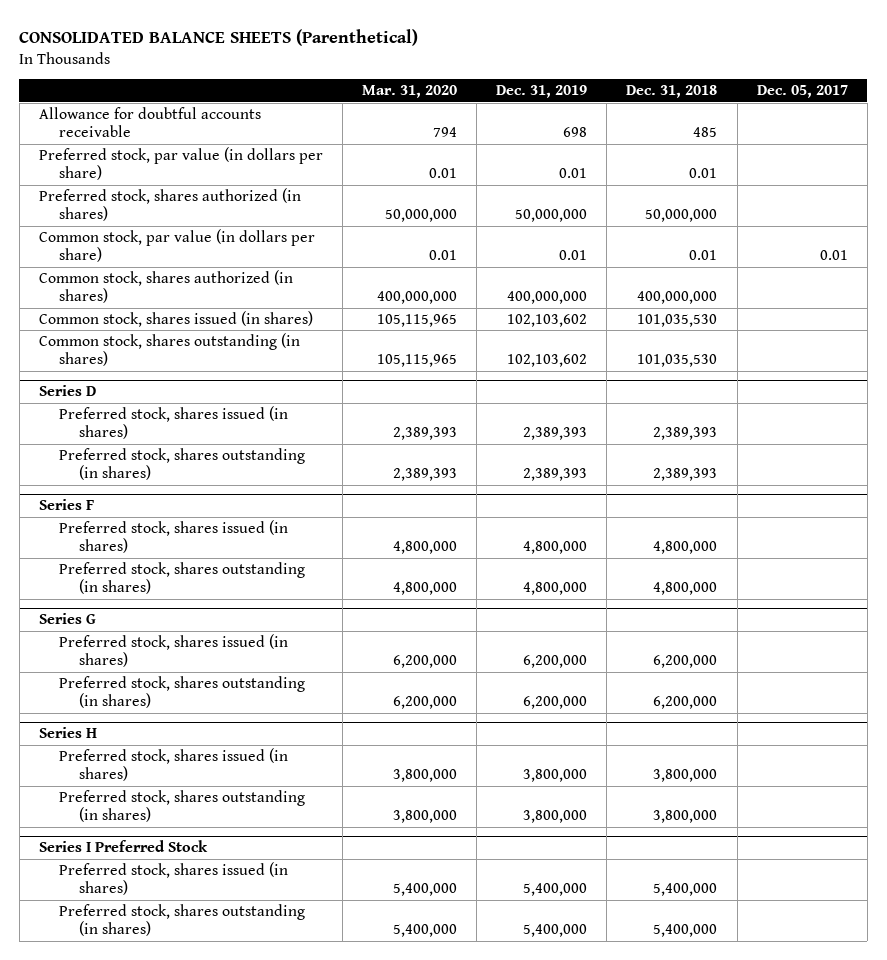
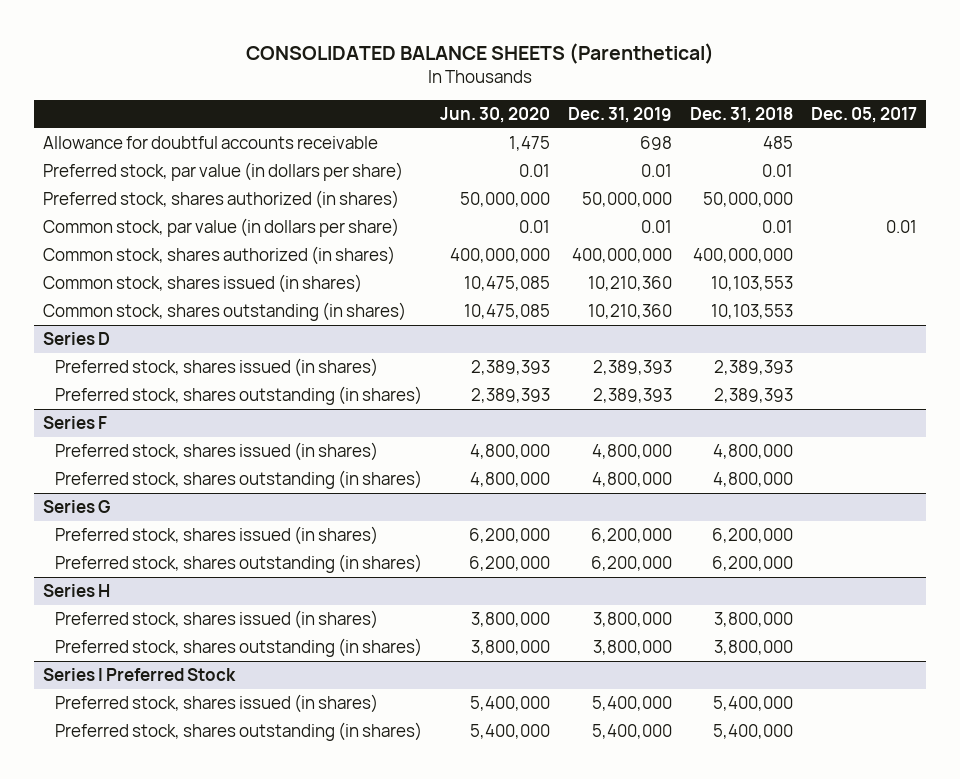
- | Mar. 31, 2020 | Dec. 31, 2019 | Dec. 31, 2018 | Dec. 05, 2017
+ | Jun. 30, 2020 | Dec. 31, 2019 | Dec. 31, 2018 | Dec. 05, 2017
- Common stock, shares issued (in shares) | 105,115,965 | 102,103,602 | 101,035,530 |
- Common stock, shares outstanding (in shares) | 105,115,965 | 102,103,602 | 101,035,530 |
+ Common stock, shares issued (in shares) | 10,475,085 | 10,210,360 | 10,103,553 |
+ Common stock, shares outstanding (in shares) | 10,475,085 | 10,210,360 | 10,103,553 |

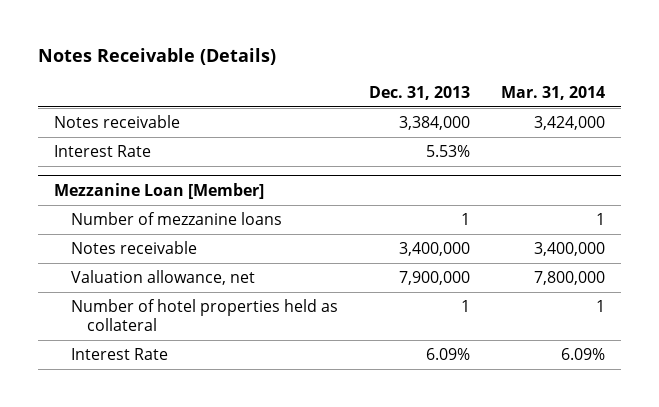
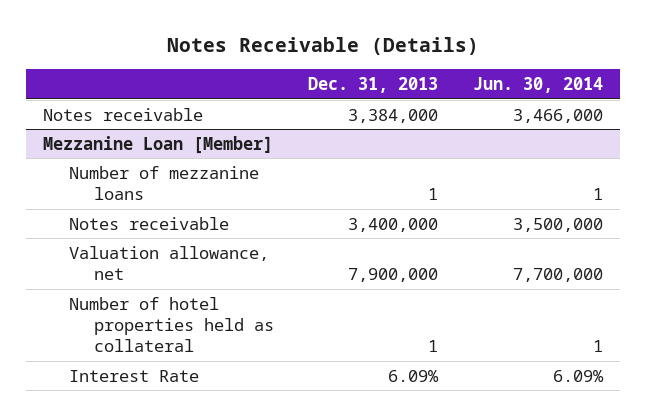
- | Dec. 31, 2013 | Mar. 31, 2014
+ | Dec. 31, 2013 | Jun. 30, 2014
- Interest Rate | 5.53% |

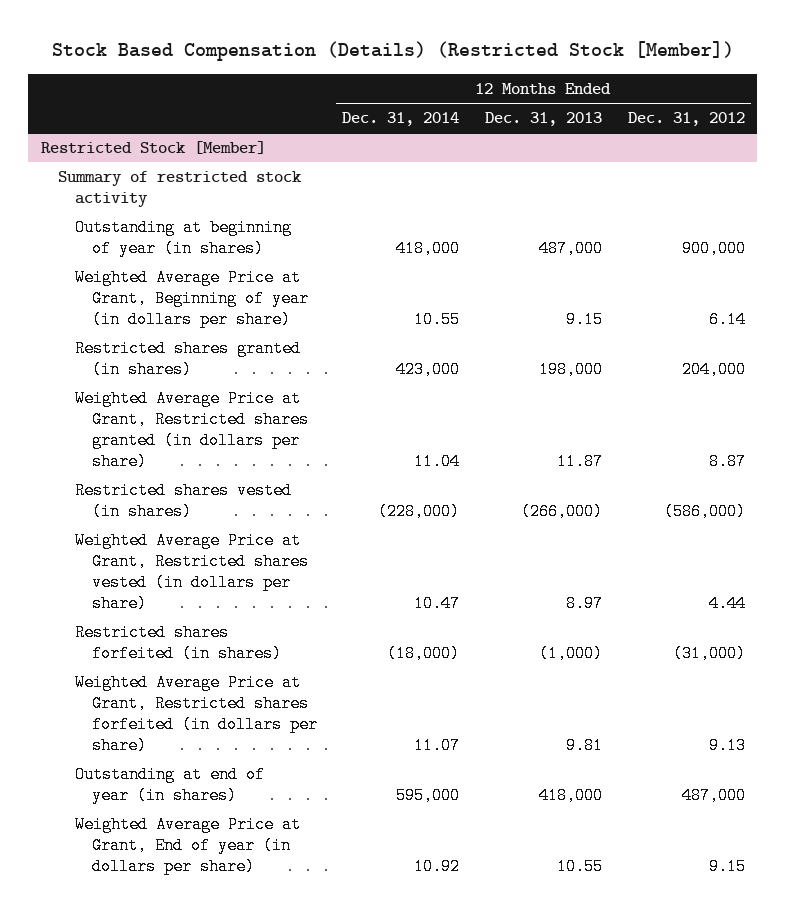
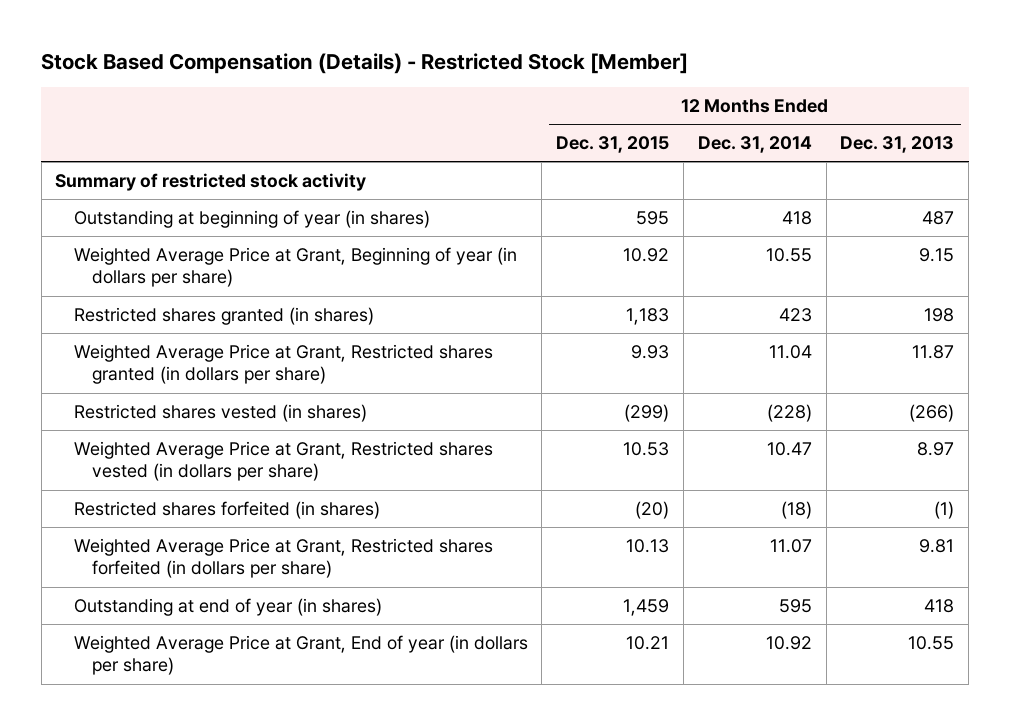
- Stock Based Compensation (Details) (Restricted Stock [Member])
+ Stock Based Compensation (Details) - Restricted Stock [Member]
- | 12 Months Ended Dec. 31, 2014 | 12 Months Ended Dec. 31, 2013 | 12 Months Ended Dec. 31, 2012
+ | 12 Months Ended Dec. 31, 2015 | 12 Months Ended Dec. 31, 2014 | 12 Months Ended Dec. 31, 2013
- Restricted Stock [Member]
- Outstanding at beginning of year (in shares) | 418,000 | 487,000 | 900,000
+ Outstanding at beginning of year (in shares) | 595 | 418 | 487
- Restricted shares granted (in shares) | 423,000 | 198,000 | 204,000
+ Restricted shares granted (in shares) | 1,183 | 423 | 198
- Restricted shares vested (in shares) | (228,000) | (266,000) | (586,000)
+ Restricted shares vested (in shares) | (299) | (228) | (266)
- Restricted shares forfeited (in shares) | (18,000) | (1,000) | (31,000)
+ Restricted shares forfeited (in shares) | (20) | (18) | (1)
- Outstanding at end of year (in shares) | 595,000 | 418,000 | 487,000
+ Outstanding at end of year (in shares) | 1,459 | 595 | 418

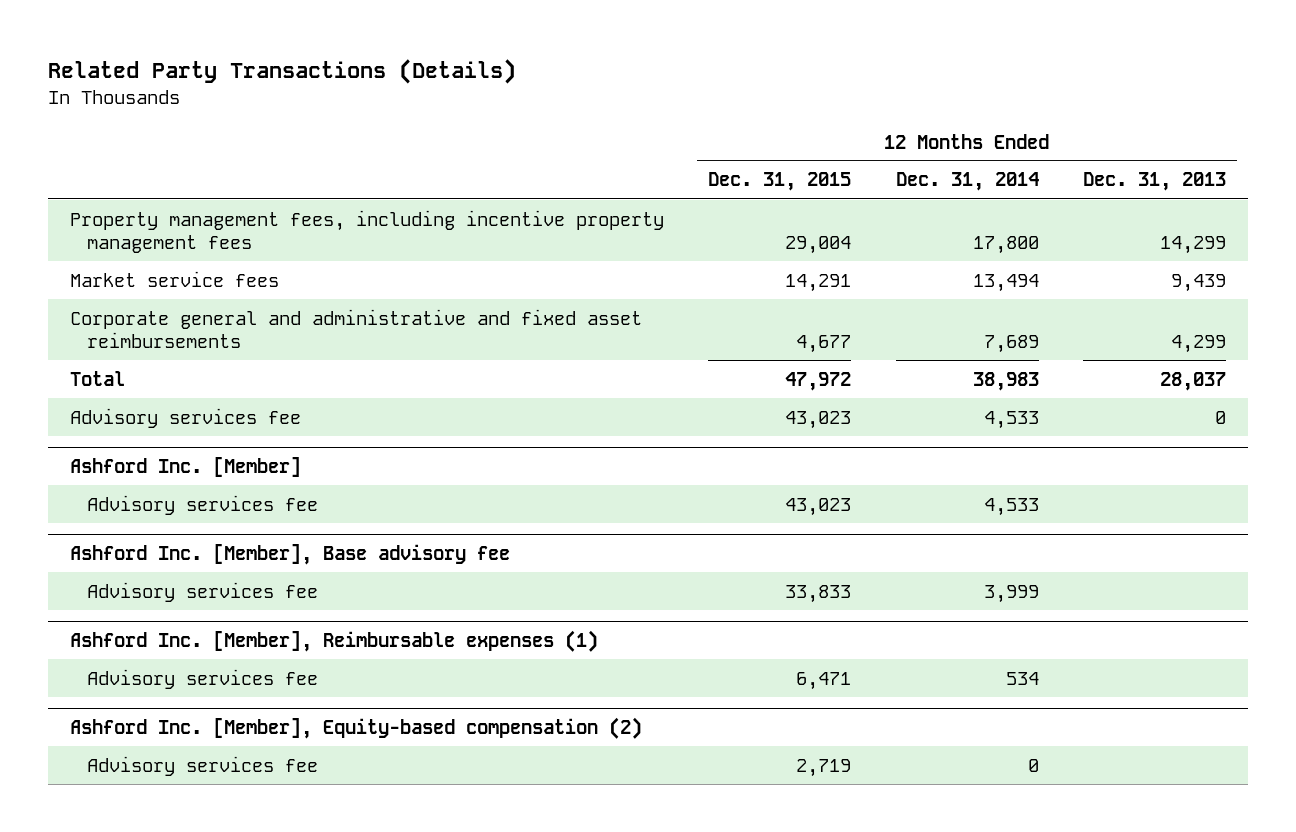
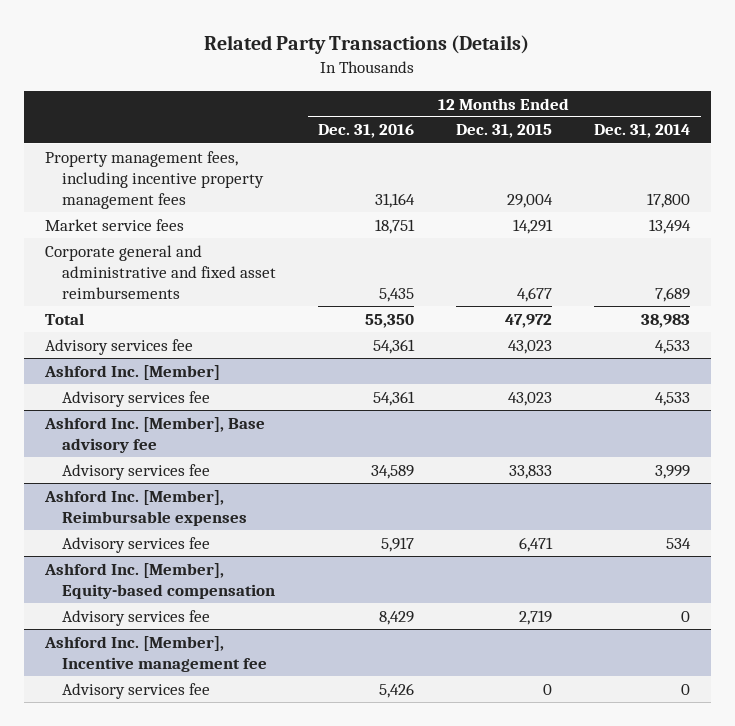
- | 12 Months Ended Dec. 31, 2015 | 12 Months Ended Dec. 31, 2014 | 12 Months Ended Dec. 31, 2013
+ | 12 Months Ended Dec. 31, 2016 | 12 Months Ended Dec. 31, 2015 | 12 Months Ended Dec. 31, 2014
- Ashford Inc. [Member], Reimbursable expenses (1)
+ Ashford Inc. [Member], Reimbursable expenses
- Ashford Inc. [Member], Equity-based compensation (2)
+ Ashford Inc. [Member], Equity-based compensation
+ Ashford Inc. [Member], Incentive management fee
+ Advisory services fee | 5,426 | 0 | 0

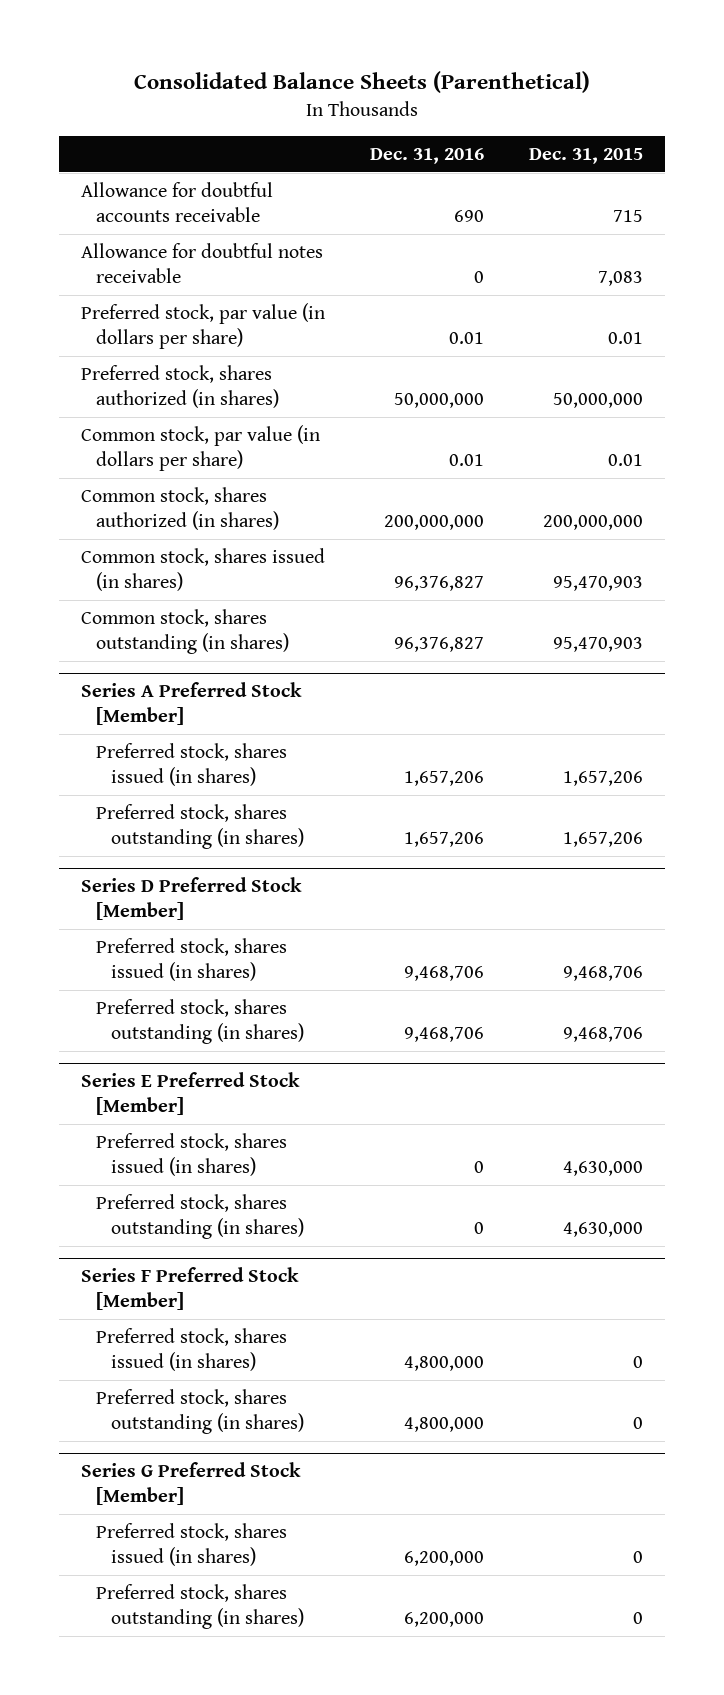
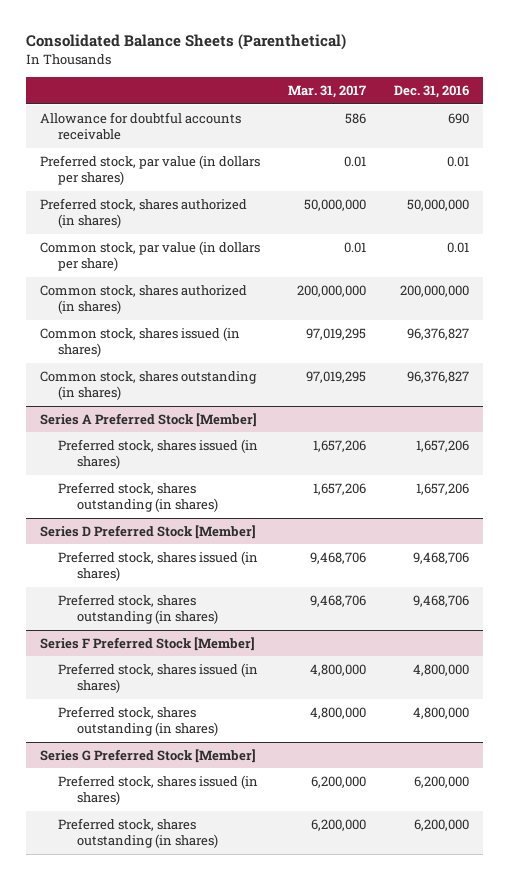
- | Dec. 31, 2016 | Dec. 31, 2015
+ | Mar. 31, 2017 | Dec. 31, 2016
- Allowance for doubtful notes receivable | 0 | 7,083
- Preferred stock, par value (in dollars per share) | 0.01 | 0.01
+ Preferred stock, par value (in dollars per shares) | 0.01 | 0.01
- Series E Preferred Stock [Member]
- Preferred stock, shares issued (in shares) | 0 | 4,630,000
- Preferred stock, shares outstanding (in shares) | 0 | 4,630,000

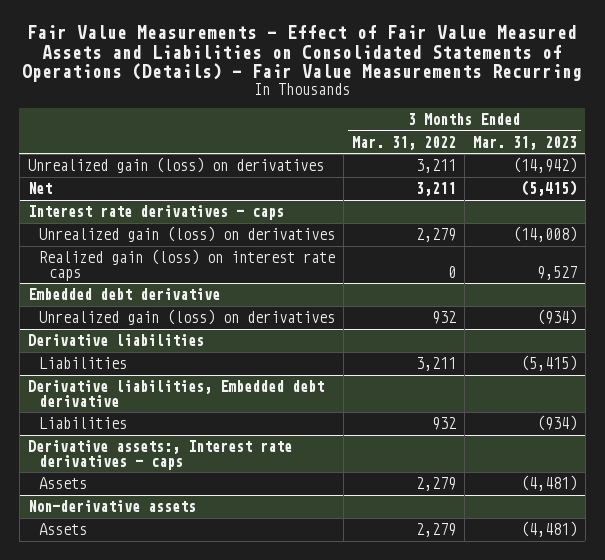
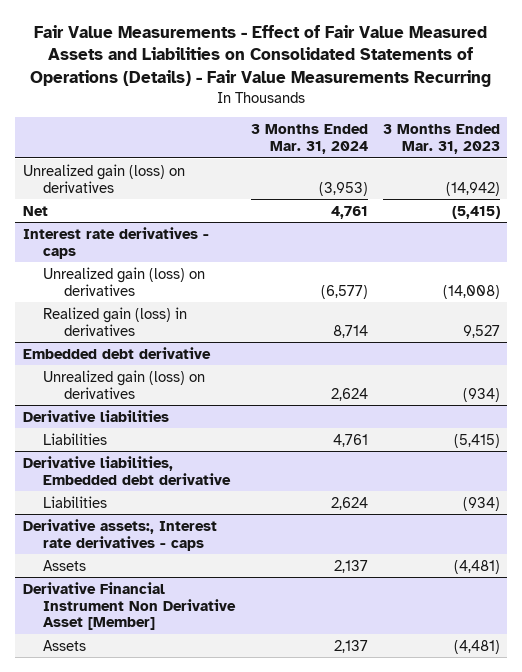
- | 3 Months Ended Mar. 31, 2022 | 3 Months Ended Mar. 31, 2023
+ | 3 Months Ended Mar. 31, 2024 | 3 Months Ended Mar. 31, 2023
@ Interest rate derivatives - caps
- Realized gain (loss) on interest rate caps | 0 | 9,527
+ Realized gain (loss) in derivatives | 8,714 | 9,527
- Non-derivative assets
+ Derivative Financial Instrument Non Derivative Asset [Member]

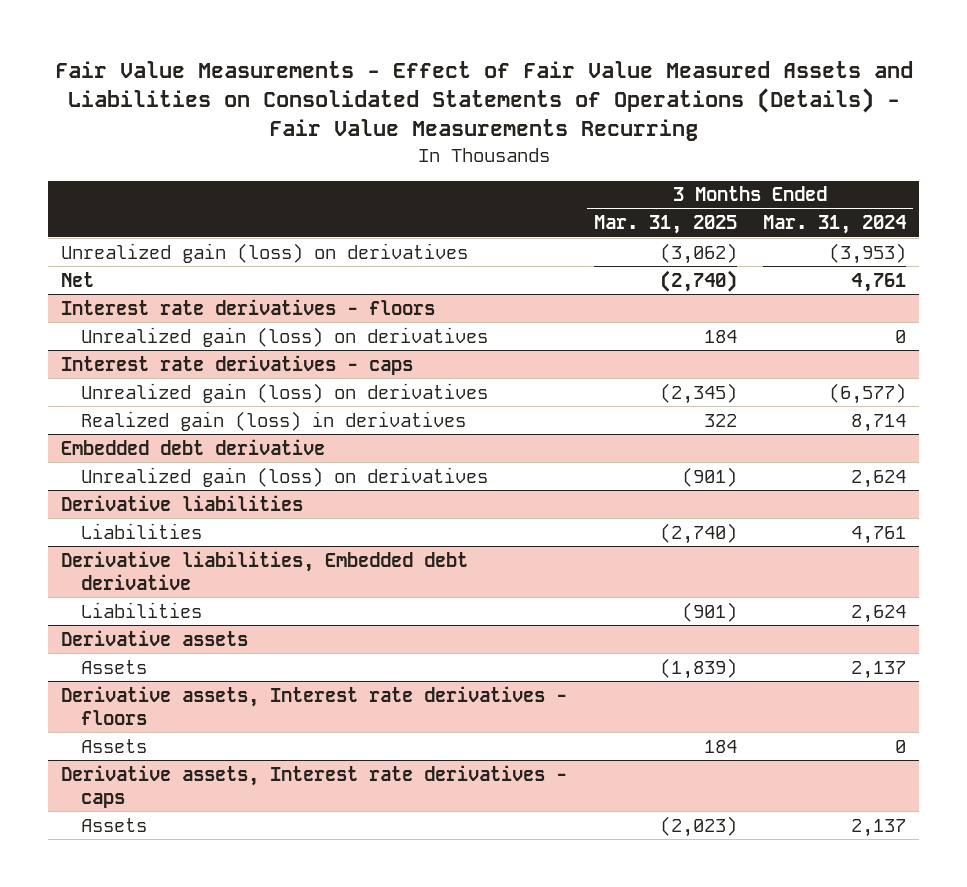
- | 3 Months Ended Mar. 31, 2024 | 3 Months Ended Mar. 31, 2023
+ | 3 Months Ended Mar. 31, 2025 | 3 Months Ended Mar. 31, 2024
+ Interest rate derivatives - floors
+ Unrealized gain (loss) on derivatives | 184 | 0
- Derivative assets:, Interest rate derivatives - caps
+ Derivative assets
- Derivative Financial Instrument Non Derivative Asset [Member]
+ Derivative assets, Interest rate derivatives - floors
+ Assets | 184 | 0
+ Derivative assets, Interest rate derivatives - caps

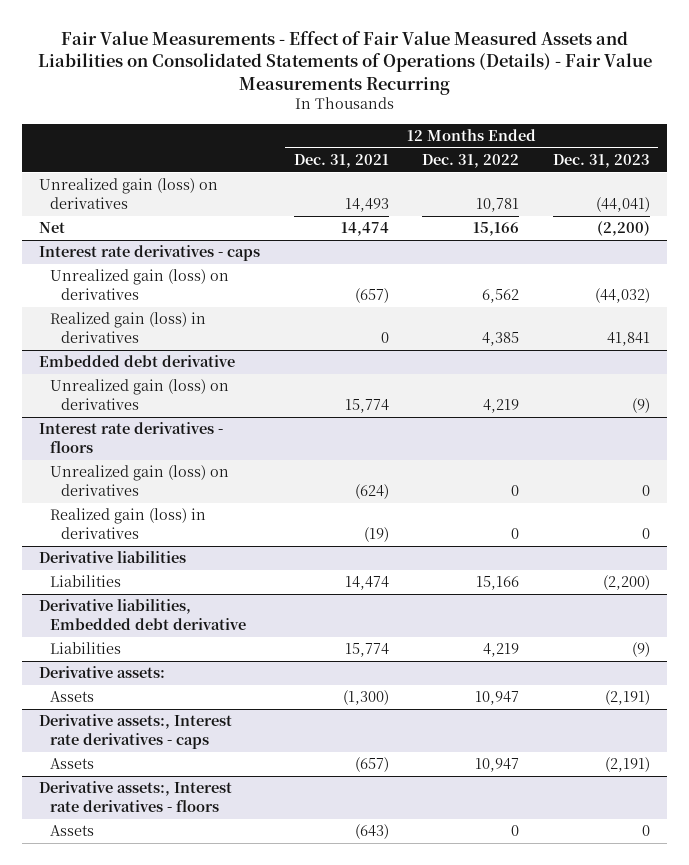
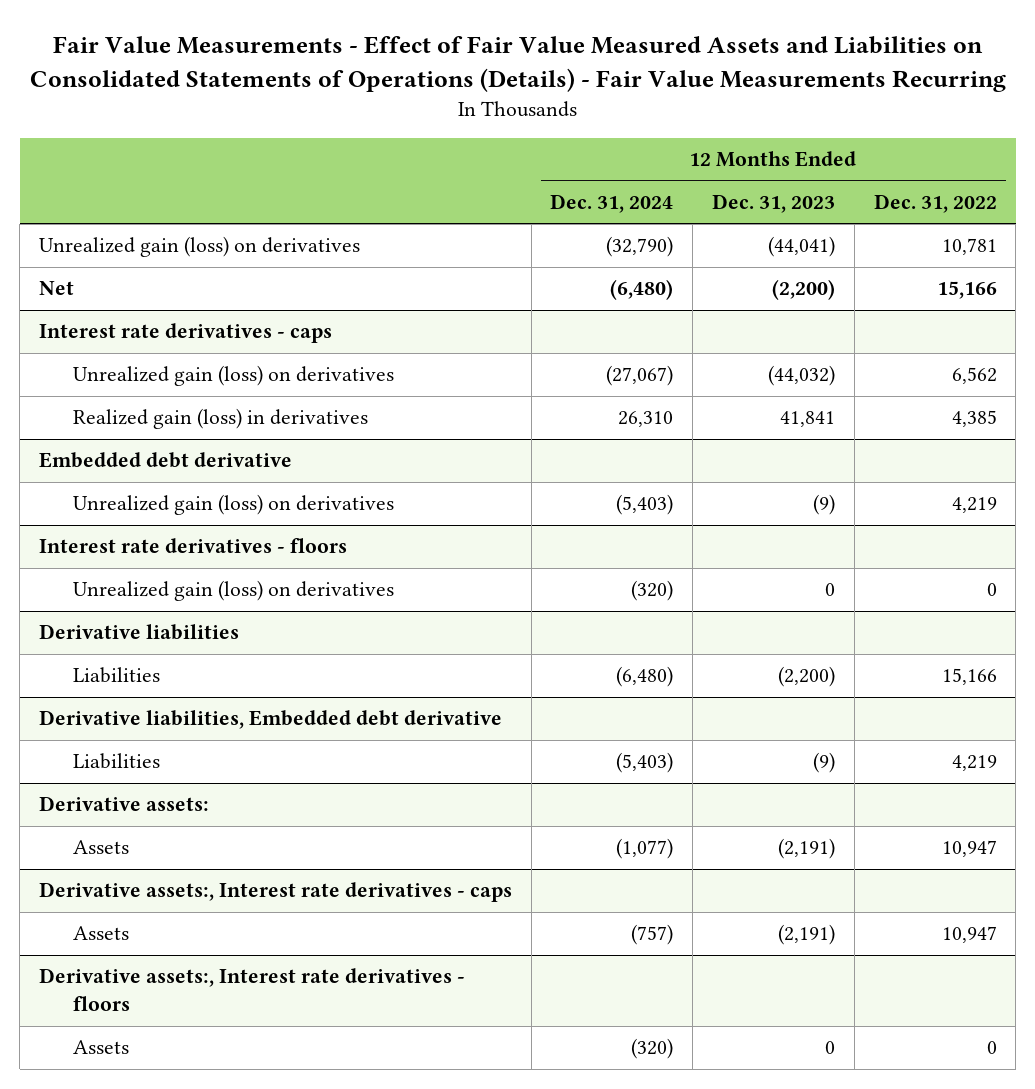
- | 12 Months Ended Dec. 31, 2021 | 12 Months Ended Dec. 31, 2022 | 12 Months Ended Dec. 31, 2023
+ | 12 Months Ended Dec. 31, 2024 | 12 Months Ended Dec. 31, 2023 | 12 Months Ended Dec. 31, 2022
@ Interest rate derivatives - floors
- Realized gain (loss) in derivatives | (19) | 0 | 0

